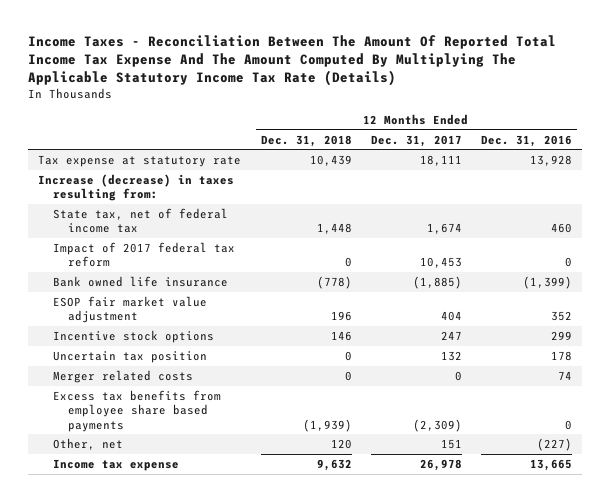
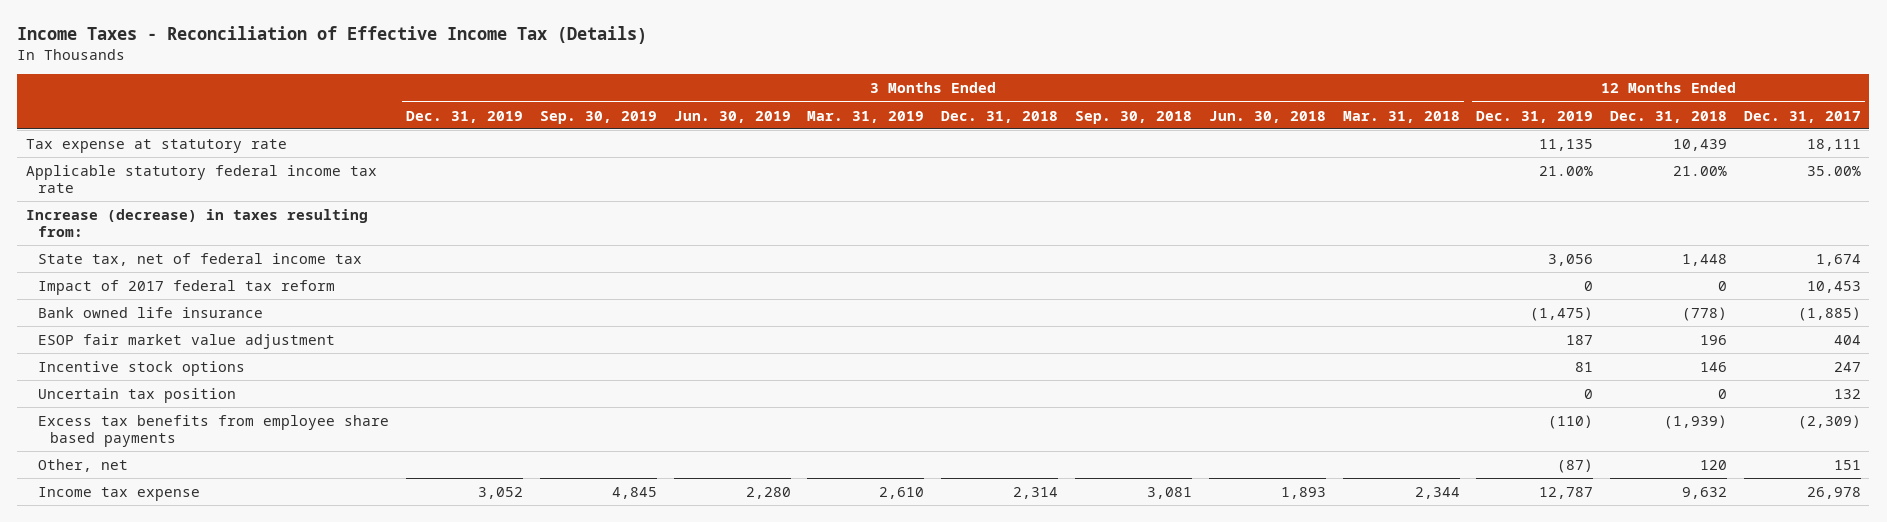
- Income Taxes - Reconciliation Between The Amount Of Reported Total Income Tax Expense And The Amount Computed By Multiplying The Applicable Statutory Income Tax Rate (Details)
+ Income Taxes - Reconciliation of Effective Income Tax (Details)
- | 12 Months Ended Dec. 31, 2018 | 12 Months Ended Dec. 31, 2017 | 12 Months Ended Dec. 31, 2016
+ | 3 Months Ended Dec. 31, 2019 | 3 Months Ended Sep. 30, 2019 | 3 Months Ended Jun. 30, 2019 | 3 Months Ended Mar. 31, 2019 | 3 Months Ended Dec. 31, 2018 | 3 Months Ended Sep. 30, 2018 | 3 Months Ended Jun. 30, 2018 | 3 Months Ended Mar. 31, 2018 | 12 Months Ended Dec. 31, 2019 | 12 Months Ended Dec. 31, 2018 | 12 Months Ended Dec. 31, 2017
+ Applicable statutory federal income tax rate | | | | | | | | | 21.00% | 21.00% | 35.00%
- Merger related costs | 0 | 0 | 74

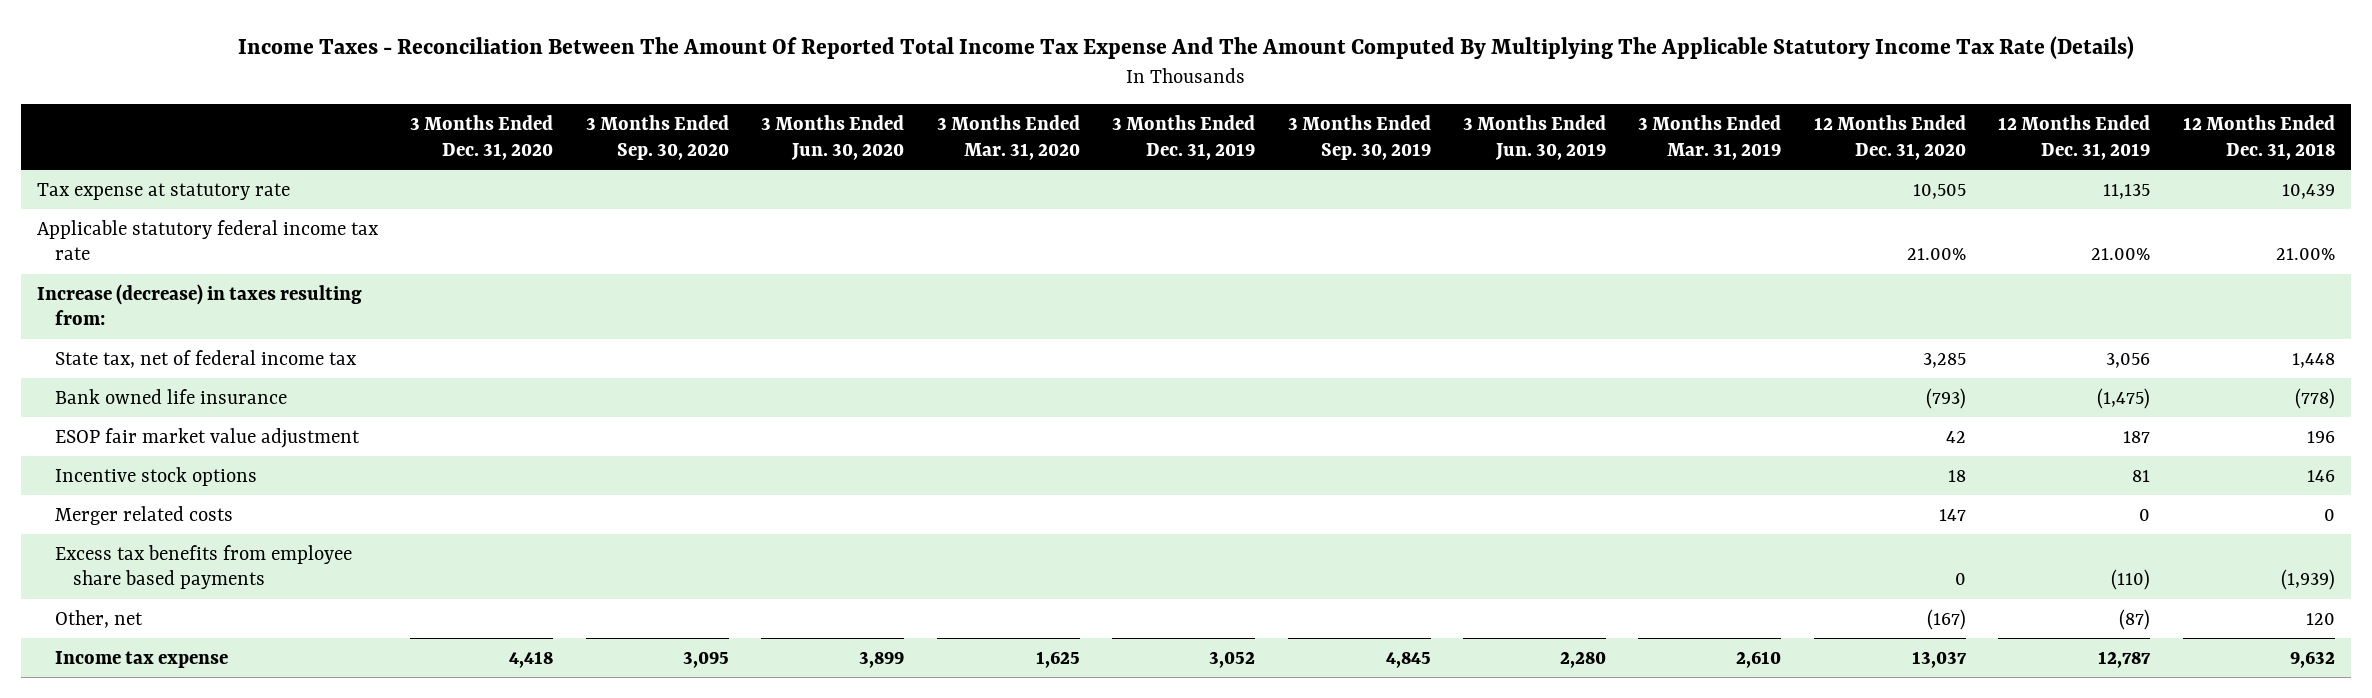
- Income Taxes - Reconciliation of Effective Income Tax (Details)
+ Income Taxes - Reconciliation Between The Amount Of Reported Total Income Tax Expense And The Amount Computed By Multiplying The Applicable Statutory Income Tax Rate (Details)
- | 3 Months Ended Dec. 31, 2019 | 3 Months Ended Sep. 30, 2019 | 3 Months Ended Jun. 30, 2019 | 3 Months Ended Mar. 31, 2019 | 3 Months Ended Dec. 31, 2018 | 3 Months Ended Sep. 30, 2018 | 3 Months Ended Jun. 30, 2018 | 3 Months Ended Mar. 31, 2018 | 12 Months Ended Dec. 31, 2019 | 12 Months Ended Dec. 31, 2018 | 12 Months Ended Dec. 31, 2017
+ | 3 Months Ended Dec. 31, 2020 | 3 Months Ended Sep. 30, 2020 | 3 Months Ended Jun. 30, 2020 | 3 Months Ended Mar. 31, 2020 | 3 Months Ended Dec. 31, 2019 | 3 Months Ended Sep. 30, 2019 | 3 Months Ended Jun. 30, 2019 | 3 Months Ended Mar. 31, 2019 | 12 Months Ended Dec. 31, 2020 | 12 Months Ended Dec. 31, 2019 | 12 Months Ended Dec. 31, 2018
- Impact of 2017 federal tax reform | | | | | | | | | 0 | 0 | 10,453
- Uncertain tax position | | | | | | | | | 0 | 0 | 132
+ Merger related costs | | | | | | | | | 147 | 0 | 0

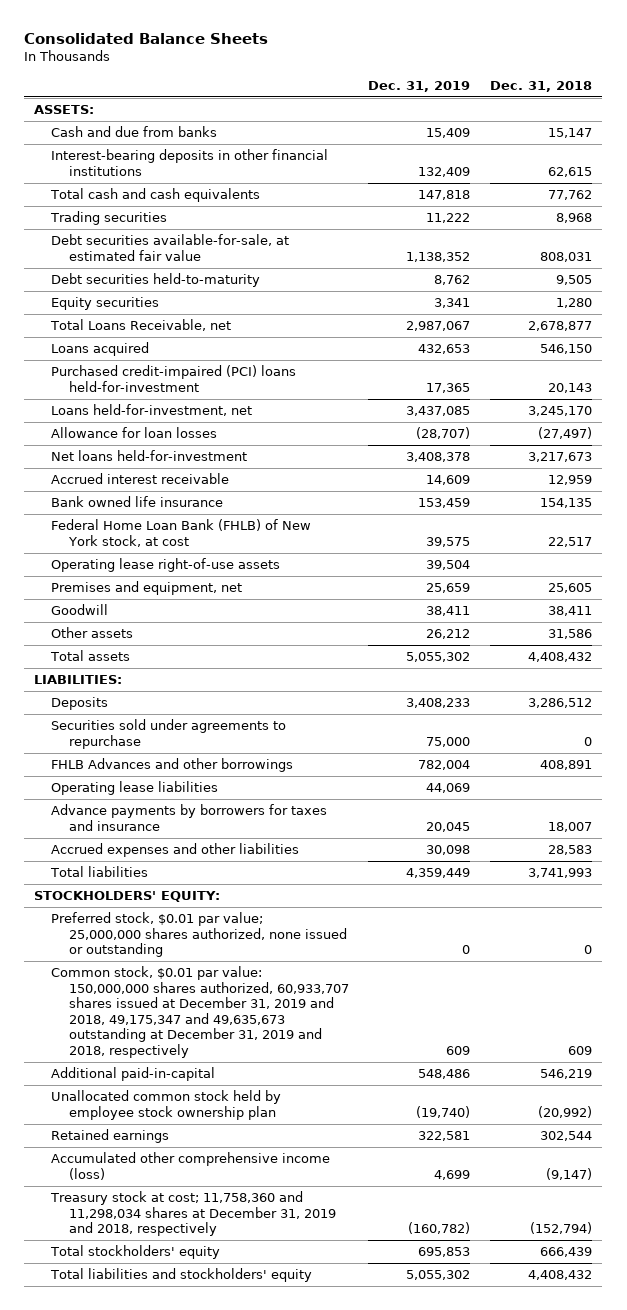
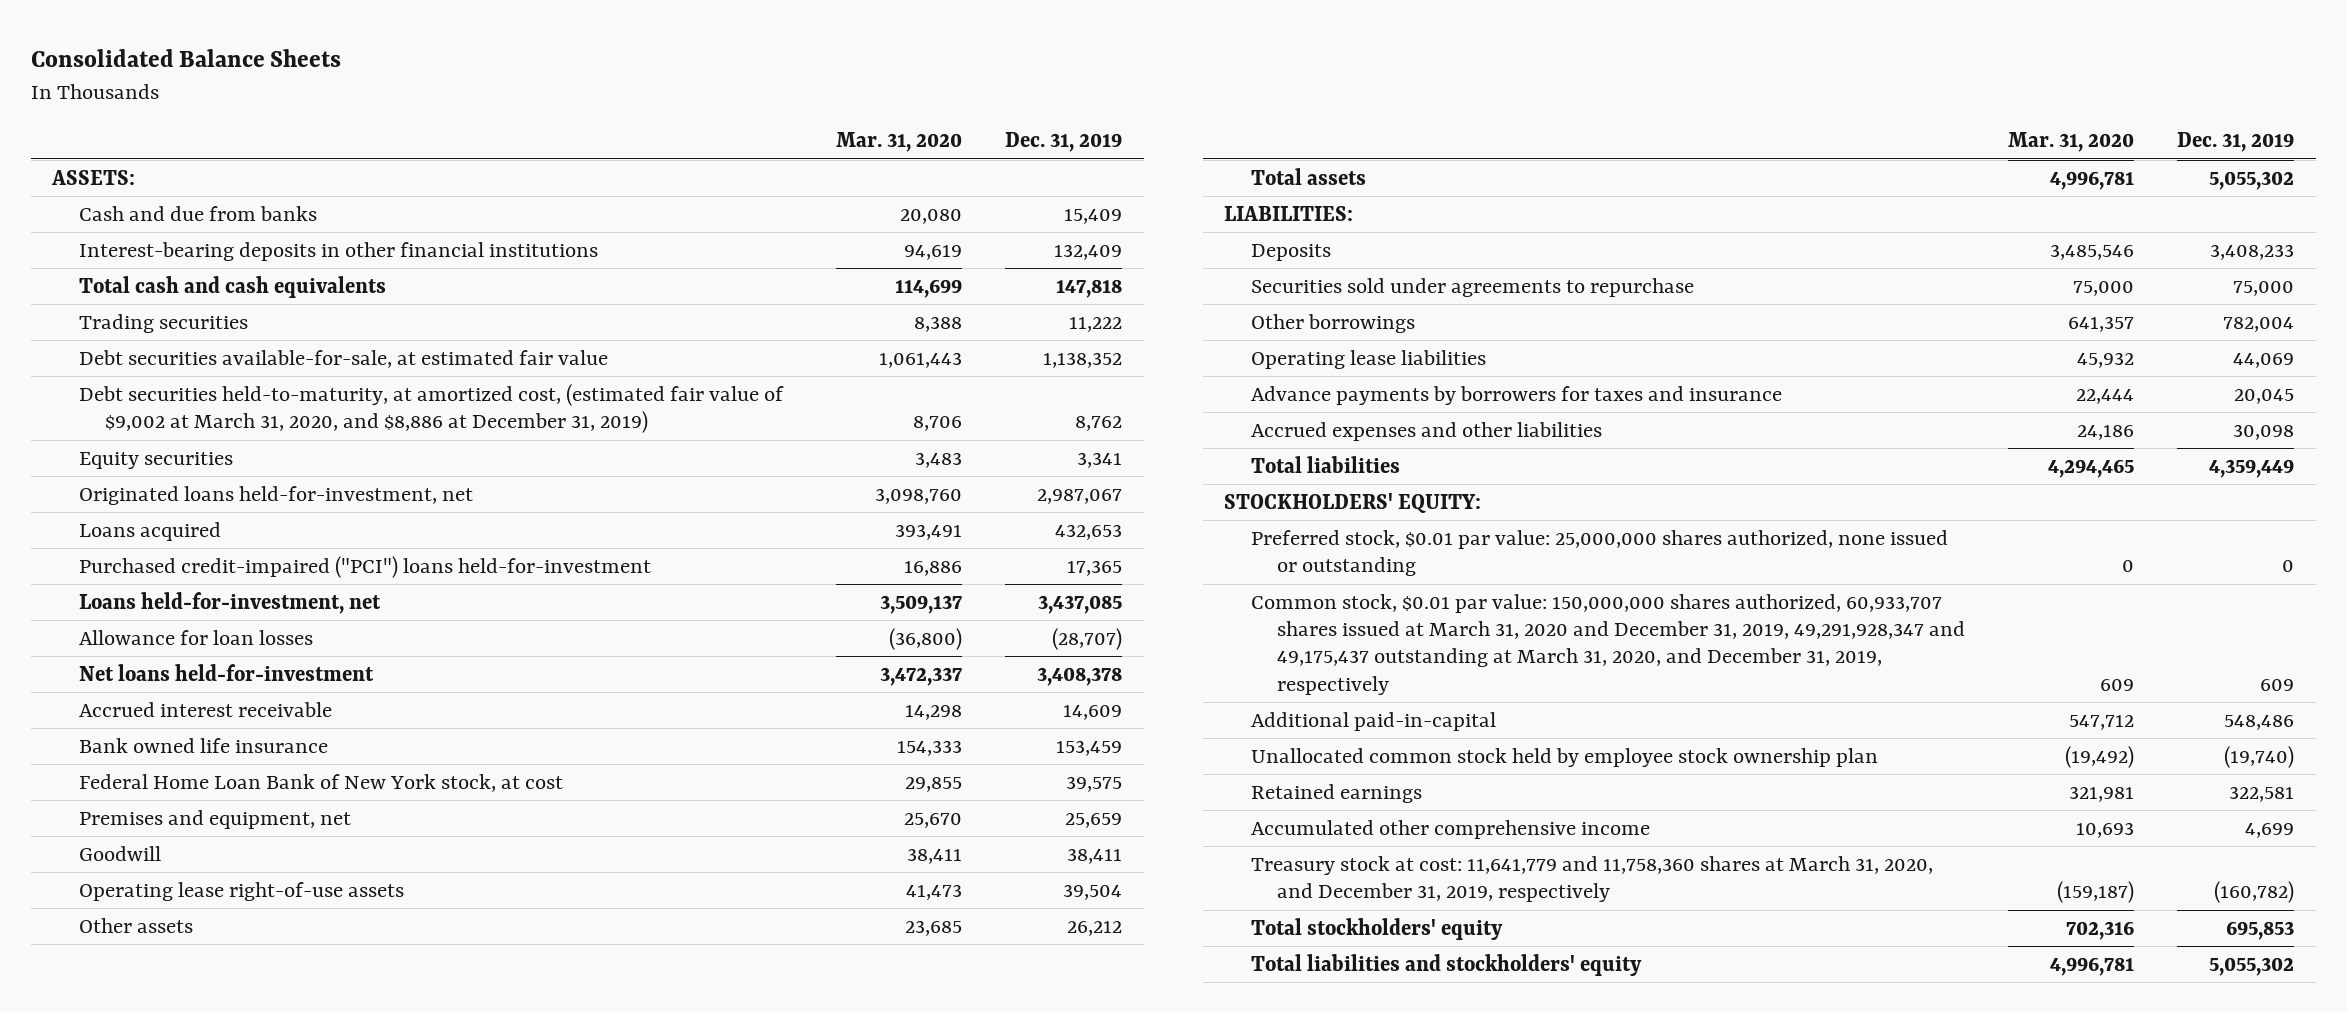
- | Dec. 31, 2019 | Dec. 31, 2018
+ | Mar. 31, 2020 | Dec. 31, 2019
- Debt securities held-to-maturity | 8,762 | 9,505
+ Debt securities held-to-maturity, at amortized cost, (estimated fair value of $9,002 at March 31, 2020, and $8,886 at December 31, 2019) | 8,706 | 8,762
- Total Loans Receivable, net | 2,987,067 | 2,678,877
+ Originated loans held-for-investment, net | 3,098,760 | 2,987,067
- Purchased credit-impaired (PCI) loans held-for-investment | 17,365 | 20,143
+ Purchased credit-impaired ("PCI") loans held-for-investment | 16,886 | 17,365
- Federal Home Loan Bank (FHLB) of New York stock, at cost | 39,575 | 22,517
+ Federal Home Loan Bank of New York stock, at cost | 29,855 | 39,575
moved down: Operating lease right-of-use assets | 41,473 | 39,504
- FHLB Advances and other borrowings | 782,004 | 408,891
+ Other borrowings | 641,357 | 782,004
- Preferred stock, $0.01 par value; 25,000,000 shares authorized, none issued or outstanding | 0 | 0
- Common stock, $0.01 par value: 150,000,000 shares authorized, 60,933,707 shares issued at December 31, 2019 and 2018, 49,175,347 and 49,635,673 outstanding at December 31, 2019 and 2018, respectively | 609 | 609
+ Preferred stock, $0.01 par value: 25,000,000 shares authorized, none issued or outstanding | 0 | 0
+ Common stock, $0.01 par value: 150,000,000 shares authorized, 60,933,707 shares issued at March 31, 2020 and December 31, 2019, 49,291,928,347 and 49,175,437 outstanding at March 31, 2020, and December 31, 2019, respectively | 609 | 609
- Accumulated other comprehensive income (loss) | 4,699 | (9,147)
- Treasury stock at cost; 11,758,360 and 11,298,034 shares at December 31, 2019 and 2018, respectively | (160,782) | (152,794)
+ Accumulated other comprehensive income | 10,693 | 4,699
+ Treasury stock at cost: 11,641,779 and 11,758,360 shares at March 31, 2020, and December 31, 2019, respectively | (159,187) | (160,782)

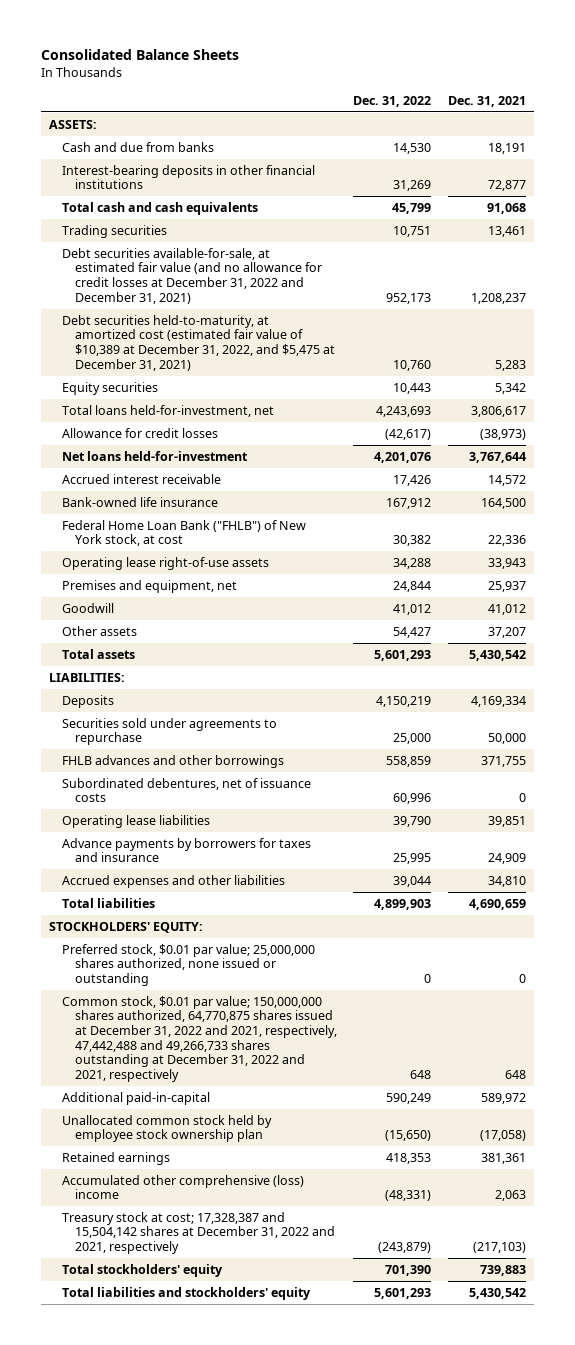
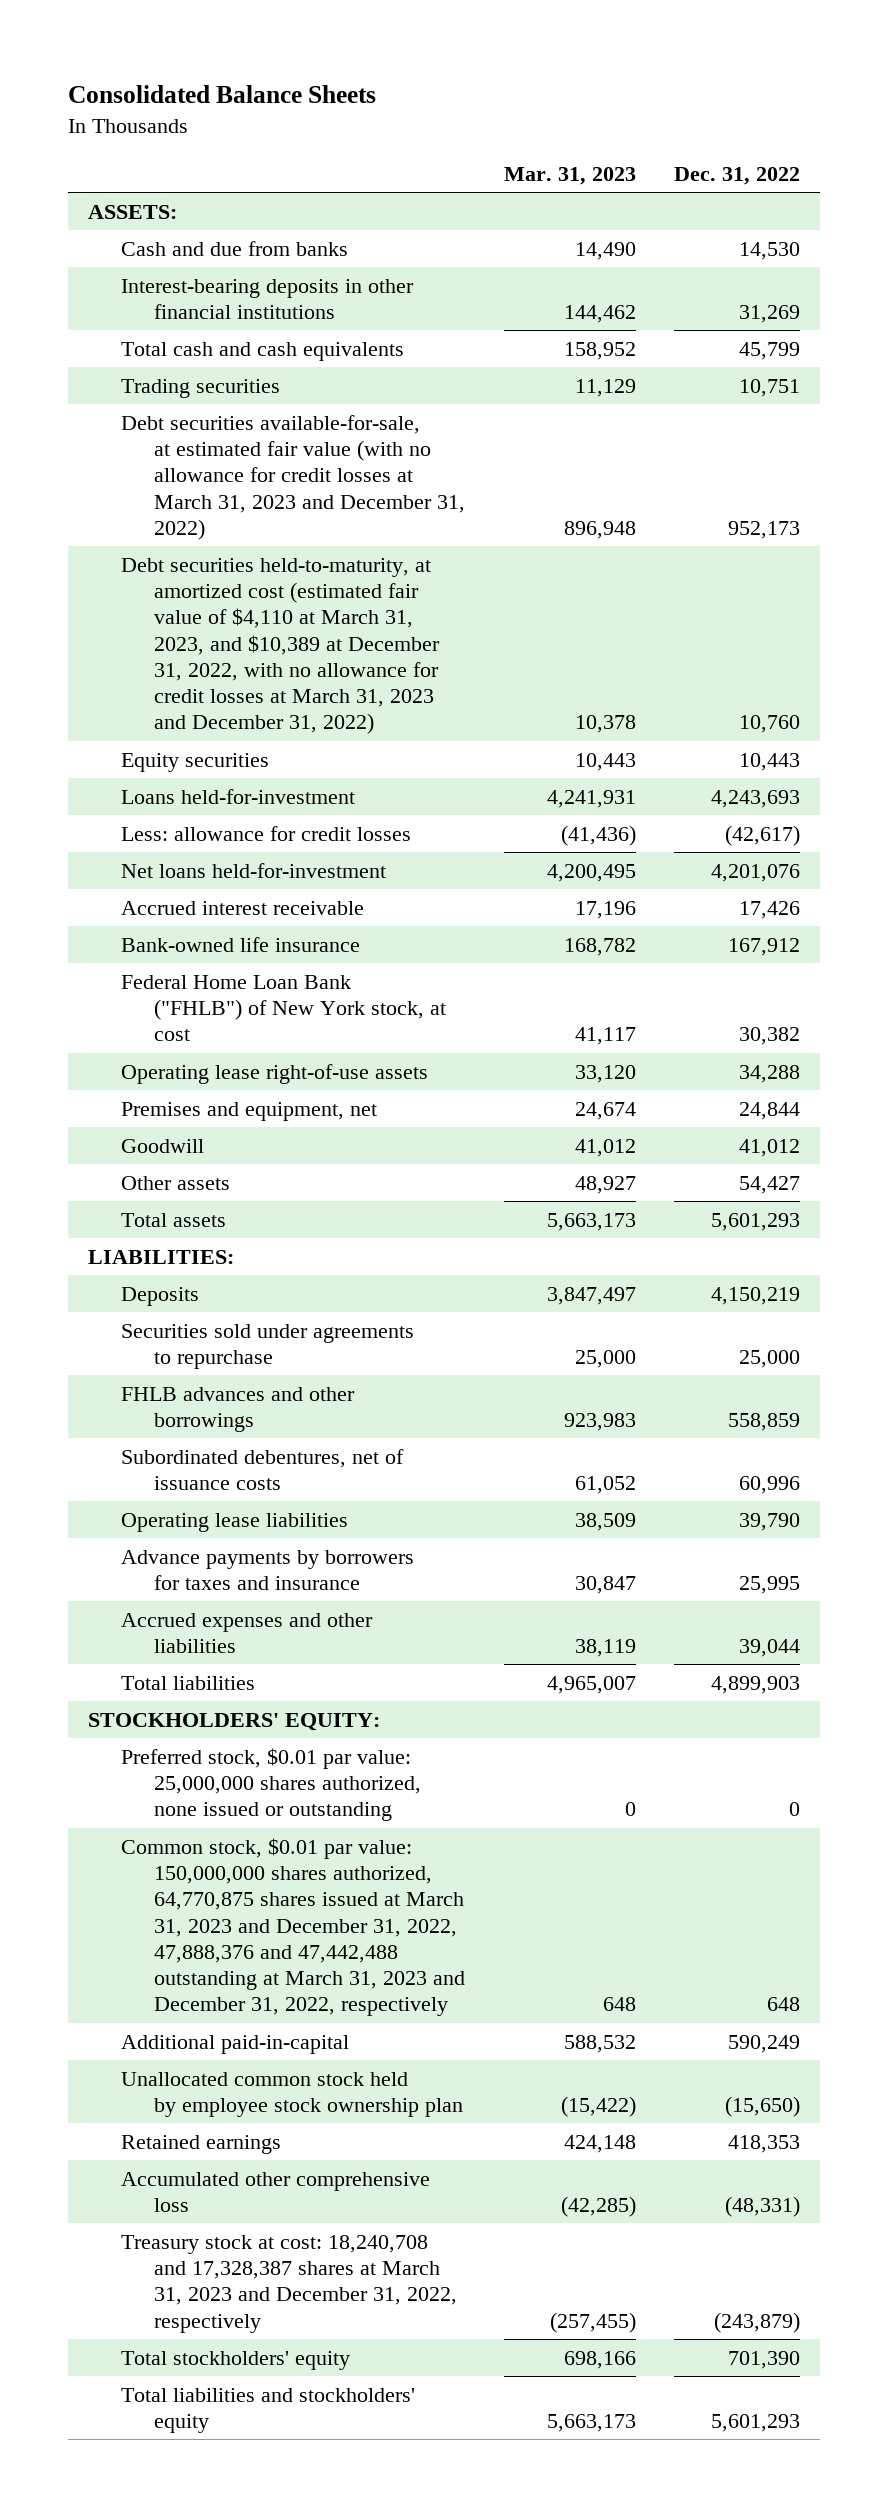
- | Dec. 31, 2022 | Dec. 31, 2021
+ | Mar. 31, 2023 | Dec. 31, 2022
- Debt securities available-for-sale, at estimated fair value (and no allowance for credit losses at December 31, 2022 and December 31, 2021) | 952,173 | 1,208,237
- Debt securities held-to-maturity, at amortized cost (estimated fair value of $10,389 at December 31, 2022, and $5,475 at December 31, 2021) | 10,760 | 5,283
+ Debt securities available-for-sale, at estimated fair value (with no allowance for credit losses at March 31, 2023 and December 31, 2022) | 896,948 | 952,173
+ Debt securities held-to-maturity, at amortized cost (estimated fair value of $4,110 at March 31, 2023, and $10,389 at December 31, 2022, with no allowance for credit losses at March 31, 2023 and December 31, 2022) | 10,378 | 10,760
- Total loans held-for-investment, net | 4,243,693 | 3,806,617
- Allowance for credit losses | (42,617) | (38,973)
+ Loans held-for-investment | 4,241,931 | 4,243,693
+ Less: allowance for credit losses | (41,436) | (42,617)
- Preferred stock, $0.01 par value; 25,000,000 shares authorized, none issued or outstanding | 0 | 0
- Common stock, $0.01 par value; 150,000,000 shares authorized, 64,770,875 shares issued at December 31, 2022 and 2021, respectively, 47,442,488 and 49,266,733 shares outstanding at December 31, 2022 and 2021, respectively | 648 | 648
+ Preferred stock, $0.01 par value: 25,000,000 shares authorized, none issued or outstanding | 0 | 0
+ Common stock, $0.01 par value: 150,000,000 shares authorized, 64,770,875 shares issued at March 31, 2023 and December 31, 2022, 47,888,376 and 47,442,488 outstanding at March 31, 2023 and December 31, 2022, respectively | 648 | 648
- Accumulated other comprehensive (loss) income | (48,331) | 2,063
- Treasury stock at cost; 17,328,387 and 15,504,142 shares at December 31, 2022 and 2021, respectively | (243,879) | (217,103)
+ Accumulated other comprehensive loss | (42,285) | (48,331)
+ Treasury stock at cost: 18,240,708 and 17,328,387 shares at March 31, 2023 and December 31, 2022, respectively | (257,455) | (243,879)

